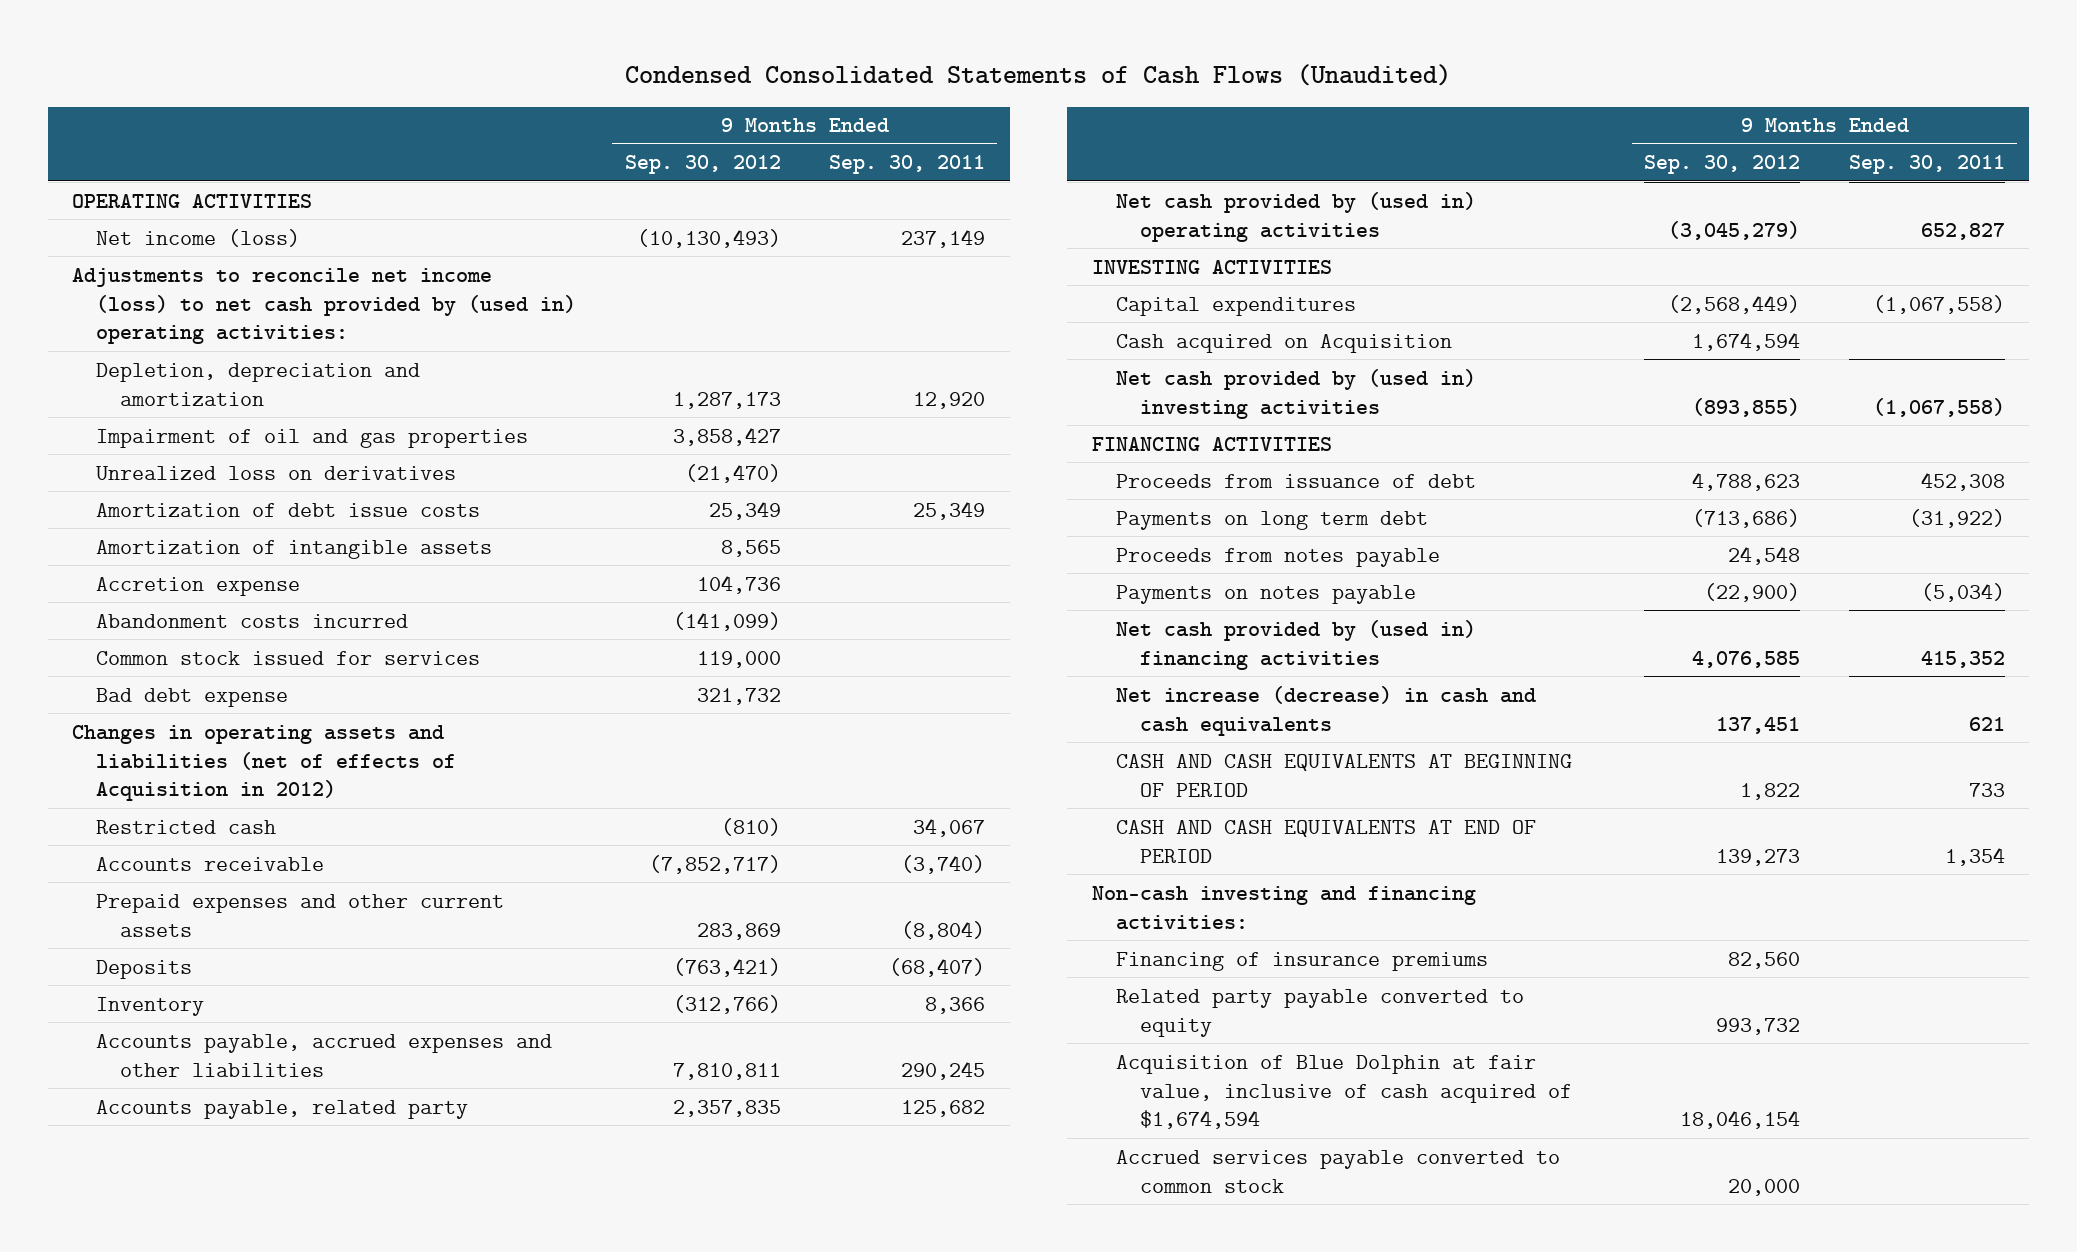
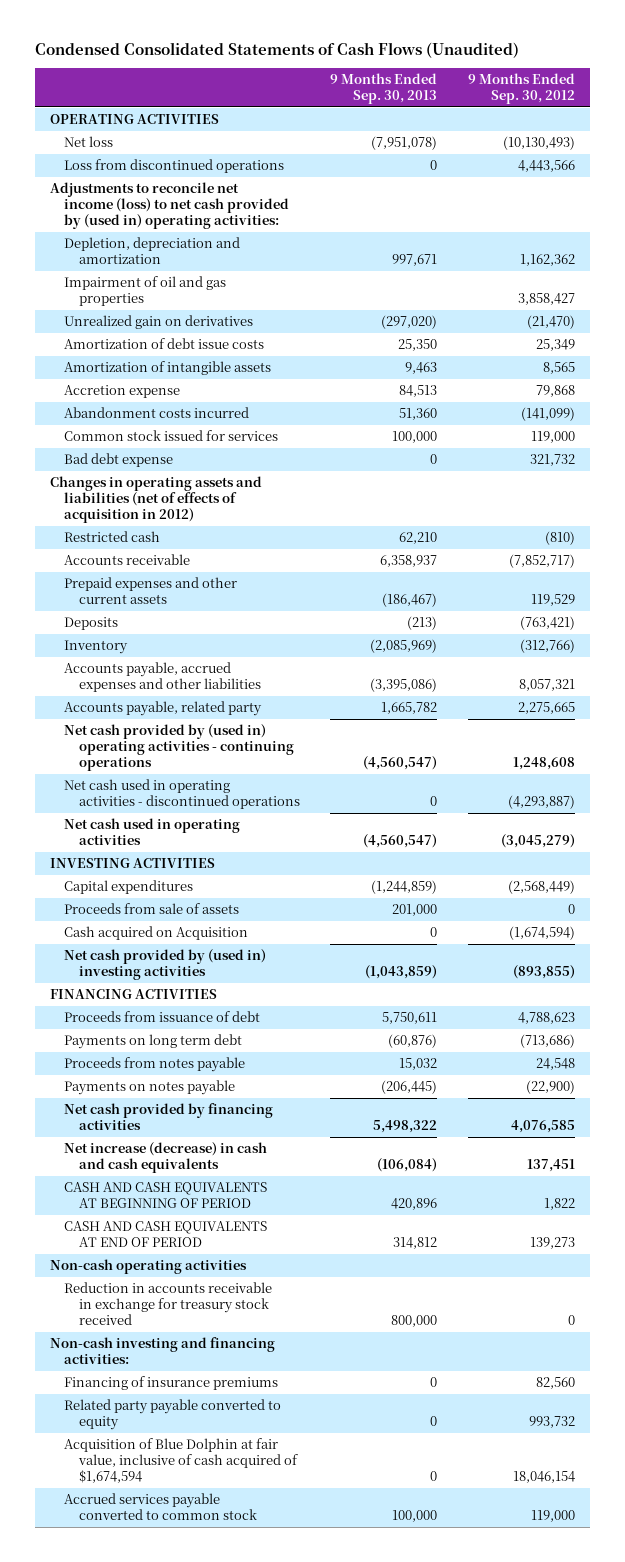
- | 9 Months Ended Sep. 30, 2012 | 9 Months Ended Sep. 30, 2011
+ | 9 Months Ended Sep. 30, 2013 | 9 Months Ended Sep. 30, 2012
- Net income (loss) | (10,130,493) | 237,149
+ Net loss | (7,951,078) | (10,130,493)
+ Loss from discontinued operations | 0 | 4,443,566
- Depletion, depreciation and amortization | 1,287,173 | 12,920
+ Depletion, depreciation and amortization | 997,671 | 1,162,362
- Unrealized loss on derivatives | (21,470) |
+ Unrealized gain on derivatives | (297,020) | (21,470)
- Accretion expense | 104,736 |
+ Accretion expense | 84,513 | 79,868
- Changes in operating assets and liabilities (net of effects of Acquisition in 2012)
+ Changes in operating assets and liabilities (net of effects of acquisition in 2012)
- Prepaid expenses and other current assets | 283,869 | (8,804)
+ Prepaid expenses and other current assets | (186,467) | 119,529
- Accounts payable, accrued expenses and other liabilities | 7,810,811 | 290,245
- Accounts payable, related party | 2,357,835 | 125,682
- Net cash provided by (used in) operating activities | (3,045,279) | 652,827
+ Accounts payable, accrued expenses and other liabilities | (3,395,086) | 8,057,321
+ Accounts payable, related party | 1,665,782 | 2,275,665
+ Net cash provided by (used in) operating activities - continuing operations | (4,560,547) | 1,248,608
+ Net cash used in operating activities - discontinued operations | 0 | (4,293,887)
+ Net cash used in operating activities | (4,560,547) | (3,045,279)
- Cash acquired on Acquisition | 1,674,594 |
+ Proceeds from sale of assets | 201,000 | 0
+ Cash acquired on Acquisition | 0 | (1,674,594)
- Net cash provided by (used in) financing activities | 4,076,585 | 415,352
+ Net cash provided by financing activities | 5,498,322 | 4,076,585
+ Non-cash operating activities
+ Reduction in accounts receivable in exchange for treasury stock received | 800,000 | 0
- Accrued services payable converted to common stock | 20,000 |
+ Accrued services payable converted to common stock | 100,000 | 119,000

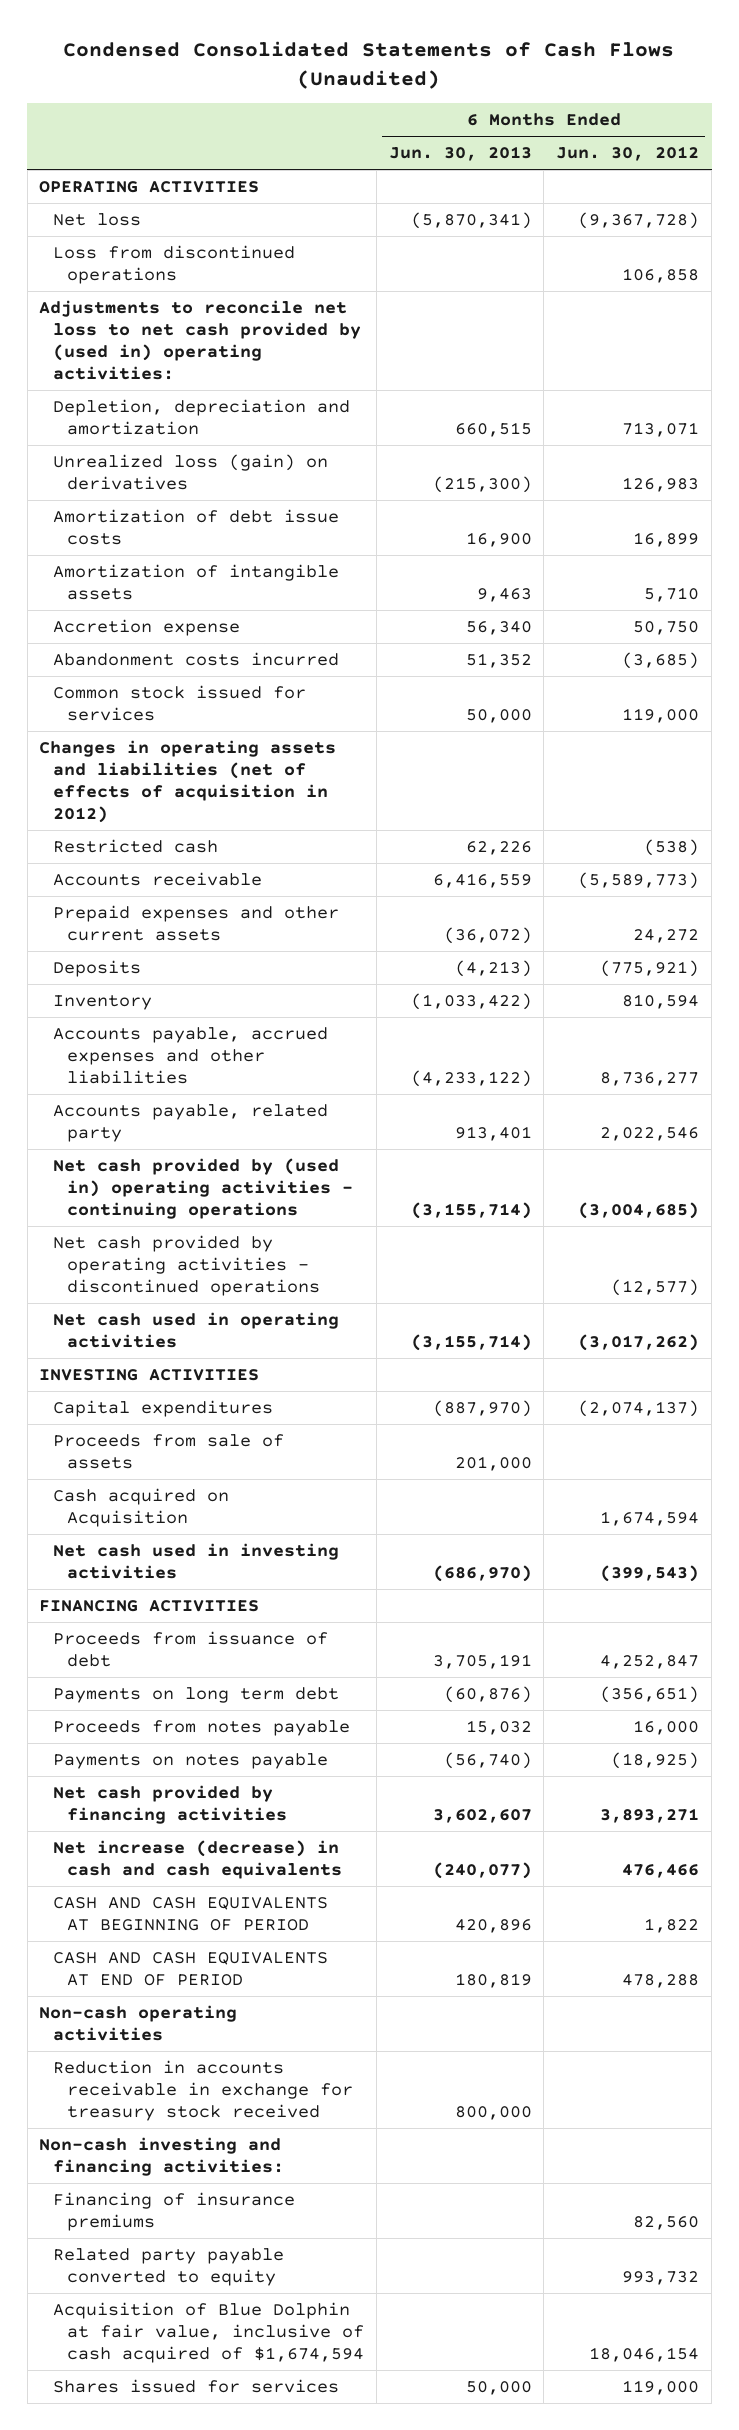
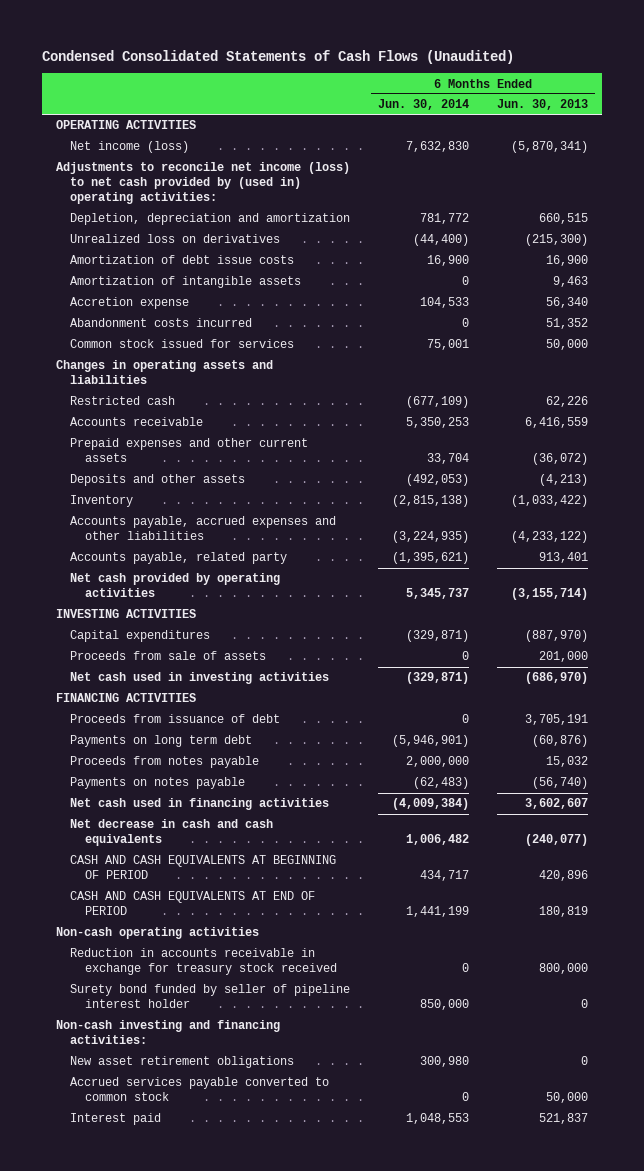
- | 6 Months Ended Jun. 30, 2013 | 6 Months Ended Jun. 30, 2012
+ | 6 Months Ended Jun. 30, 2014 | 6 Months Ended Jun. 30, 2013
- Net loss | (5,870,341) | (9,367,728)
- Loss from discontinued operations | | 106,858
- Adjustments to reconcile net loss to net cash provided by (used in) operating activities:
+ Net income (loss) | 7,632,830 | (5,870,341)
+ Adjustments to reconcile net income (loss) to net cash provided by (used in) operating activities:
- Unrealized loss (gain) on derivatives | (215,300) | 126,983
+ Unrealized loss on derivatives | (44,400) | (215,300)
- Changes in operating assets and liabilities (net of effects of acquisition in 2012)
+ Changes in operating assets and liabilities
- Deposits | (4,213) | (775,921)
+ Deposits and other assets | (492,053) | (4,213)
- Net cash provided by (used in) operating activities - continuing operations | (3,155,714) | (3,004,685)
- Net cash provided by operating activities - discontinued operations | | (12,577)
- Net cash used in operating activities | (3,155,714) | (3,017,262)
+ Net cash provided by operating activities | 5,345,737 | (3,155,714)
- Cash acquired on Acquisition | | 1,674,594
- Net cash provided by financing activities | 3,602,607 | 3,893,271
- Net increase (decrease) in cash and cash equivalents | (240,077) | 476,466
+ Net cash used in financing activities | (4,009,384) | 3,602,607
+ Net decrease in cash and cash equivalents | 1,006,482 | (240,077)
+ Surety bond funded by seller of pipeline interest holder | 850,000 | 0
- Financing of insurance premiums | | 82,560
- Related party payable converted to equity | | 993,732
- Acquisition of Blue Dolphin at fair value, inclusive of cash acquired of $1,674,594 | | 18,046,154
- Shares issued for services | 50,000 | 119,000
+ New asset retirement obligations | 300,980 | 0
+ Accrued services payable converted to common stock | 0 | 50,000
+ Interest paid | 1,048,553 | 521,837

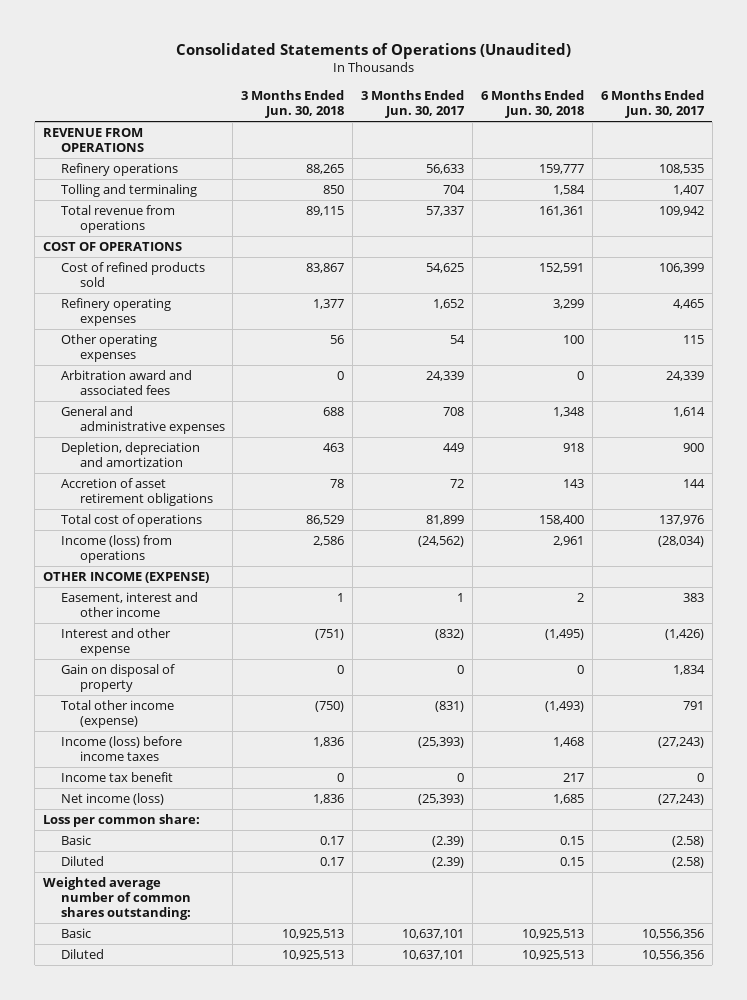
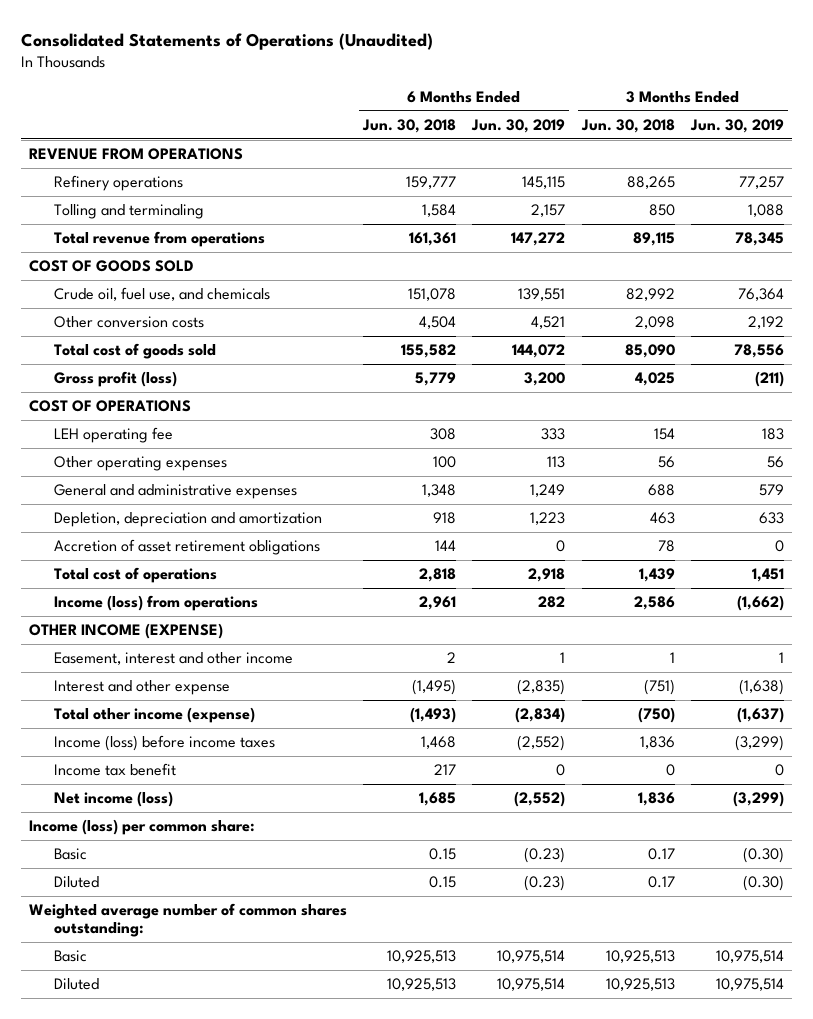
- | 3 Months Ended Jun. 30, 2018 | 3 Months Ended Jun. 30, 2017 | 6 Months Ended Jun. 30, 2018 | 6 Months Ended Jun. 30, 2017
+ | 6 Months Ended Jun. 30, 2018 | 6 Months Ended Jun. 30, 2019 | 3 Months Ended Jun. 30, 2018 | 3 Months Ended Jun. 30, 2019
+ COST OF GOODS SOLD
+ Crude oil, fuel use, and chemicals | 151,078 | 139,551 | 82,992 | 76,364
+ Other conversion costs | 4,504 | 4,521 | 2,098 | 2,192
+ Total cost of goods sold | 155,582 | 144,072 | 85,090 | 78,556
+ Gross profit (loss) | 5,779 | 3,200 | 4,025 | (211)
- Cost of refined products sold | 83,867 | 54,625 | 152,591 | 106,399
- Refinery operating expenses | 1,377 | 1,652 | 3,299 | 4,465
+ LEH operating fee | 308 | 333 | 154 | 183
- Arbitration award and associated fees | 0 | 24,339 | 0 | 24,339
- Accretion of asset retirement obligations | 78 | 72 | 143 | 144
- Total cost of operations | 86,529 | 81,899 | 158,400 | 137,976
+ Accretion of asset retirement obligations | 144 | 0 | 78 | 0
+ Total cost of operations | 2,818 | 2,918 | 1,439 | 1,451
- Gain on disposal of property | 0 | 0 | 0 | 1,834
- Loss per common share:
+ Income (loss) per common share:

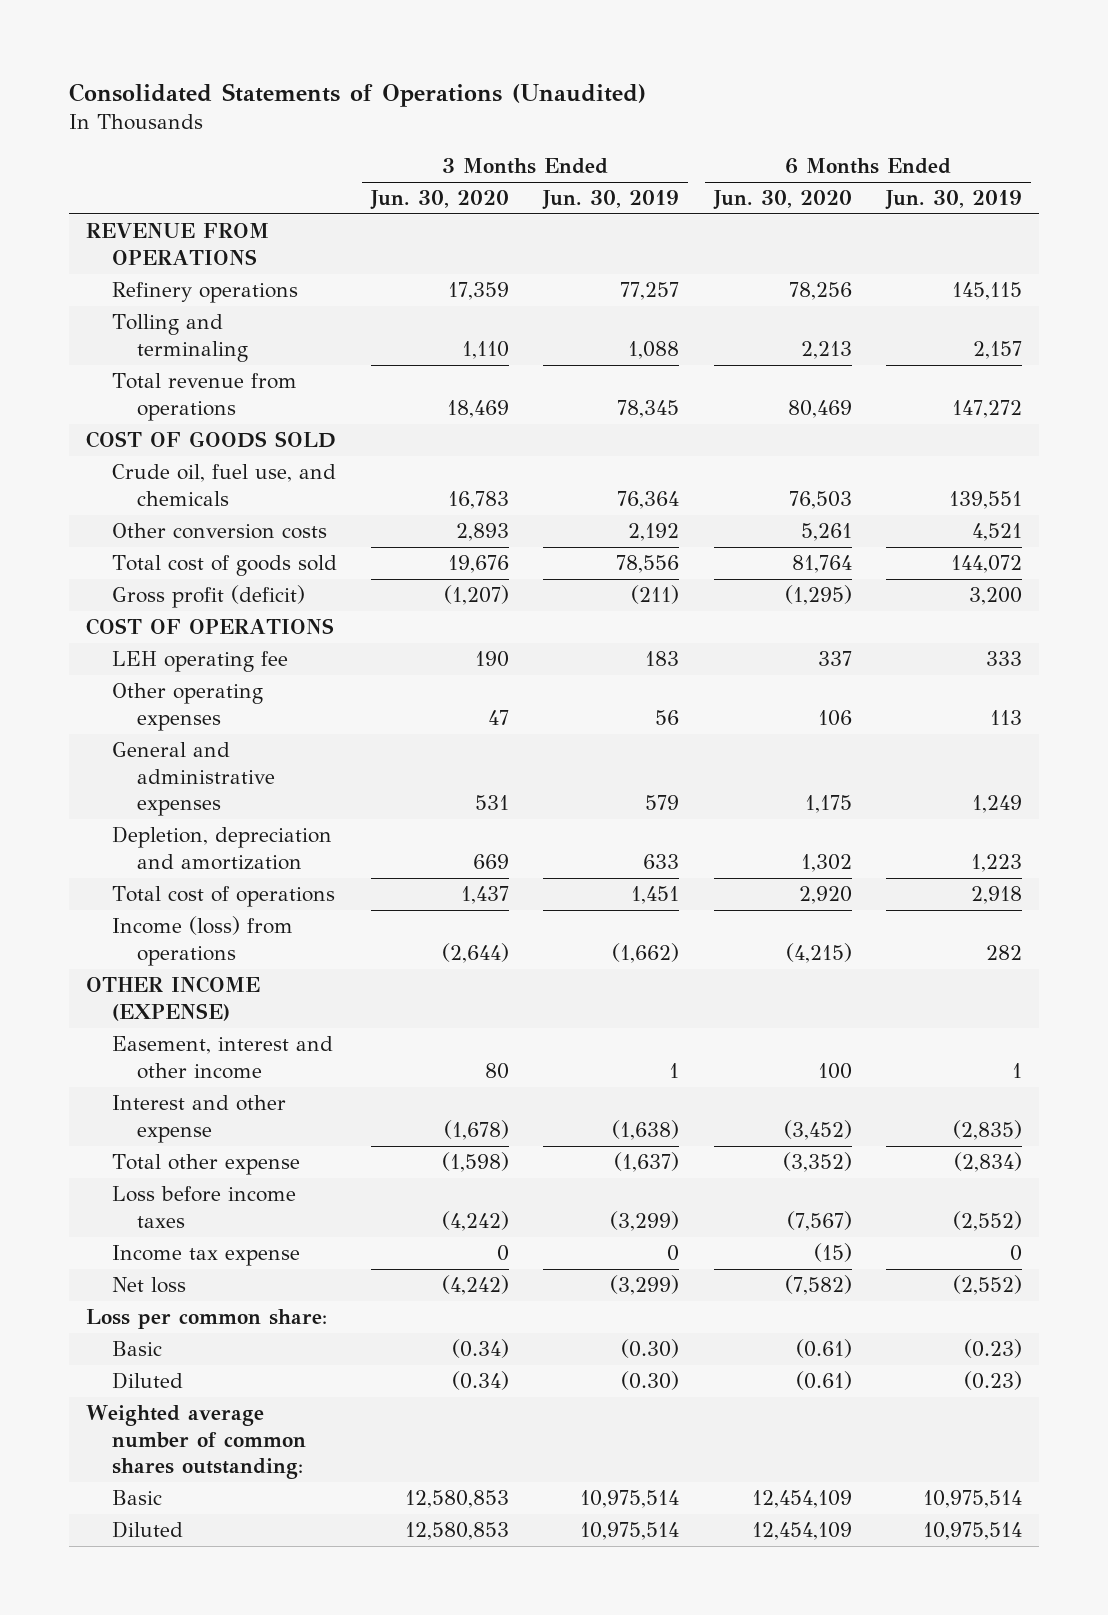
- | 6 Months Ended Jun. 30, 2018 | 6 Months Ended Jun. 30, 2019 | 3 Months Ended Jun. 30, 2018 | 3 Months Ended Jun. 30, 2019
+ | 3 Months Ended Jun. 30, 2020 | 3 Months Ended Jun. 30, 2019 | 6 Months Ended Jun. 30, 2020 | 6 Months Ended Jun. 30, 2019
- Gross profit (loss) | 5,779 | 3,200 | 4,025 | (211)
+ Gross profit (deficit) | (1,207) | (211) | (1,295) | 3,200
- Accretion of asset retirement obligations | 144 | 0 | 78 | 0
- Total other income (expense) | (1,493) | (2,834) | (750) | (1,637)
- Income (loss) before income taxes | 1,468 | (2,552) | 1,836 | (3,299)
- Income tax benefit | 217 | 0 | 0 | 0
- Net income (loss) | 1,685 | (2,552) | 1,836 | (3,299)
- Income (loss) per common share:
+ Total other expense | (1,598) | (1,637) | (3,352) | (2,834)
+ Loss before income taxes | (4,242) | (3,299) | (7,567) | (2,552)
+ Income tax expense | 0 | 0 | (15) | 0
+ Net loss | (4,242) | (3,299) | (7,582) | (2,552)
+ Loss per common share:

